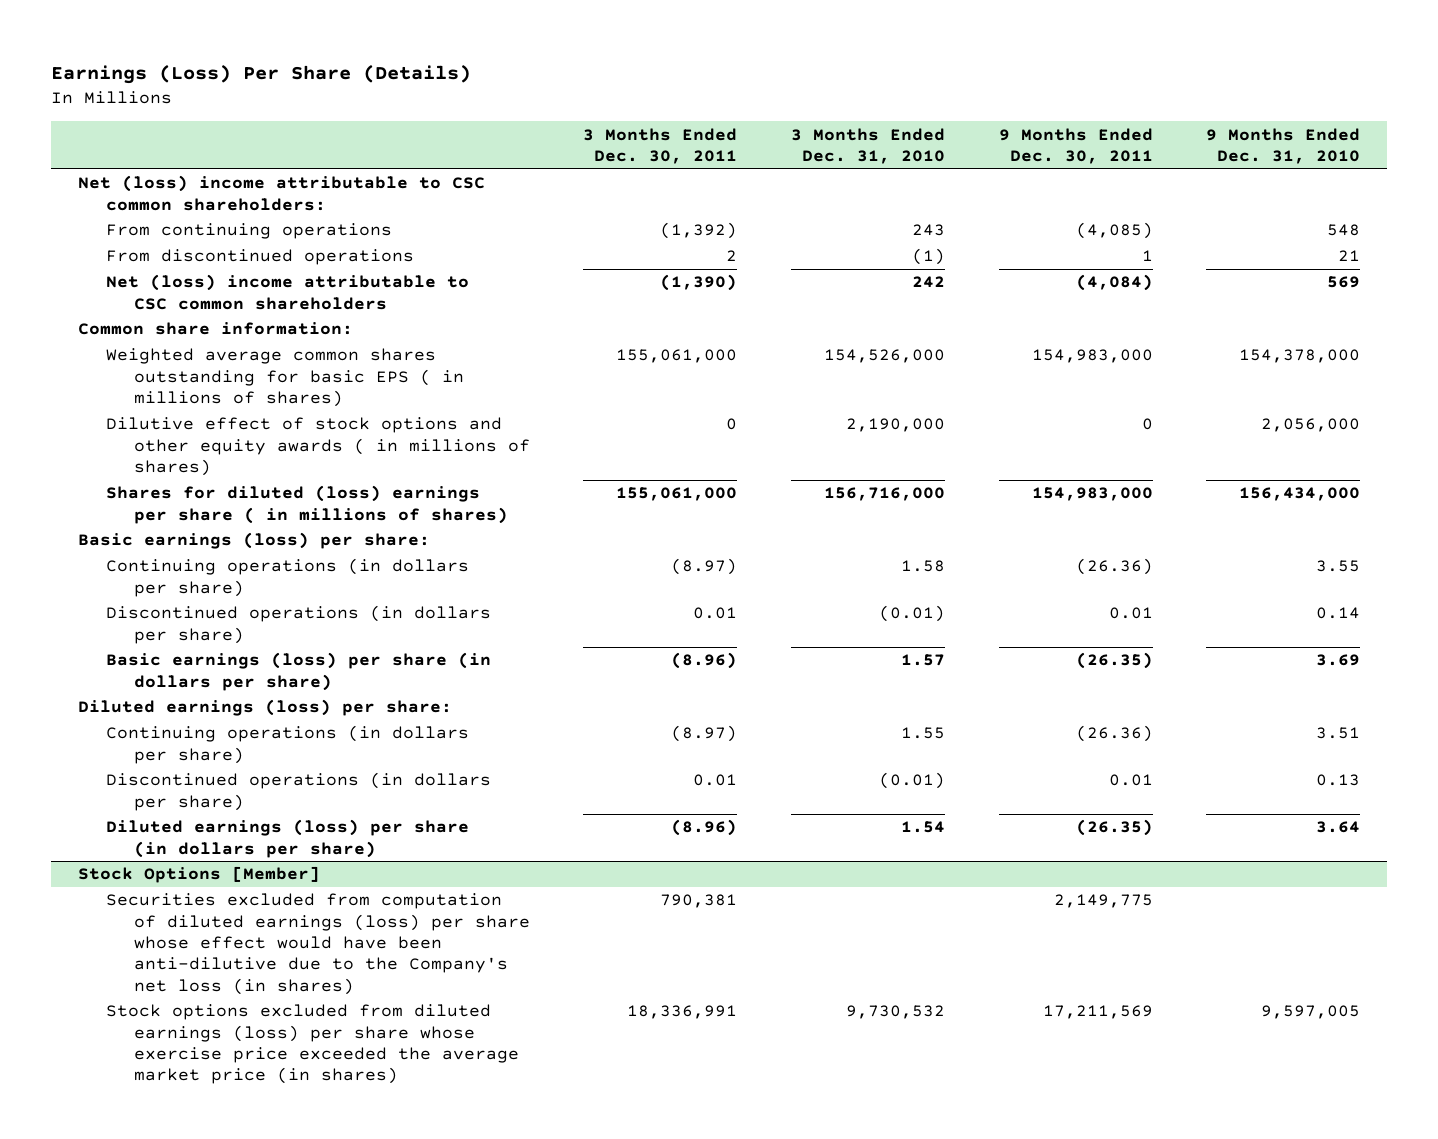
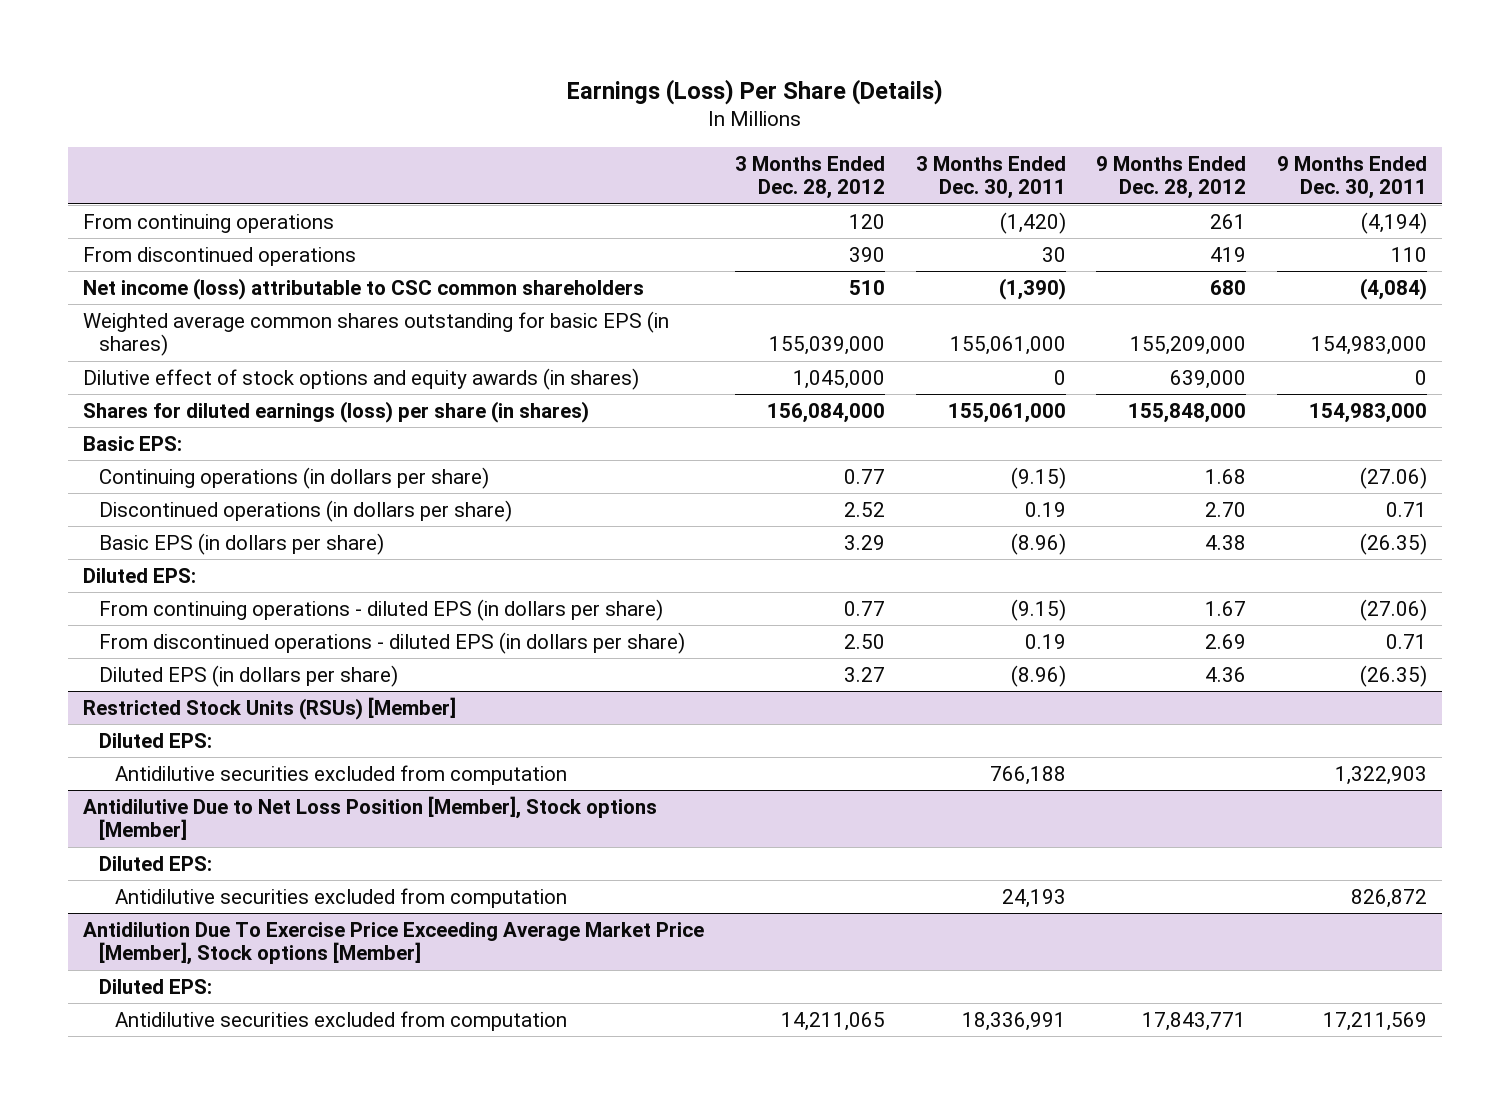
- | 3 Months Ended Dec. 30, 2011 | 3 Months Ended Dec. 31, 2010 | 9 Months Ended Dec. 30, 2011 | 9 Months Ended Dec. 31, 2010
+ | 3 Months Ended Dec. 28, 2012 | 3 Months Ended Dec. 30, 2011 | 9 Months Ended Dec. 28, 2012 | 9 Months Ended Dec. 30, 2011
- Net (loss) income attributable to CSC common shareholders:
- From continuing operations | (1,392) | 243 | (4,085) | 548
- From discontinued operations | 2 | (1) | 1 | 21
- Net (loss) income attributable to CSC common shareholders | (1,390) | 242 | (4,084) | 569
- Common share information:
- Weighted average common shares outstanding for basic EPS ( in millions of shares) | 155,061,000 | 154,526,000 | 154,983,000 | 154,378,000
- Dilutive effect of stock options and other equity awards ( in millions of shares) | 0 | 2,190,000 | 0 | 2,056,000
- Shares for diluted (loss) earnings per share ( in millions of shares) | 155,061,000 | 156,716,000 | 154,983,000 | 156,434,000
- Basic earnings (loss) per share:
- Continuing operations (in dollars per share) | (8.97) | 1.58 | (26.36) | 3.55
- Discontinued operations (in dollars per share) | 0.01 | (0.01) | 0.01 | 0.14
- Basic earnings (loss) per share (in dollars per share) | (8.96) | 1.57 | (26.35) | 3.69
- Diluted earnings (loss) per share:
- Continuing operations (in dollars per share) | (8.97) | 1.55 | (26.36) | 3.51
- Discontinued operations (in dollars per share) | 0.01 | (0.01) | 0.01 | 0.13
- Diluted earnings (loss) per share (in dollars per share) | (8.96) | 1.54 | (26.35) | 3.64
- Stock Options [Member]
- Securities excluded from computation of diluted earnings (loss) per share whose effect would have been anti-dilutive due to the Company's net loss (in shares) | 790,381 | | 2,149,775 |
- Stock options excluded from diluted earnings (loss) per share whose exercise price exceeded the average market price (in shares) | 18,336,991 | 9,730,532 | 17,211,569 | 9,597,005
+ From continuing operations | 120 | (1,420) | 261 | (4,194)
+ From discontinued operations | 390 | 30 | 419 | 110
+ Net income (loss) attributable to CSC common shareholders | 510 | (1,390) | 680 | (4,084)
+ Weighted average common shares outstanding for basic EPS (in shares) | 155,039,000 | 155,061,000 | 155,209,000 | 154,983,000
+ Dilutive effect of stock options and equity awards (in shares) | 1,045,000 | 0 | 639,000 | 0
+ Shares for diluted earnings (loss) per share (in shares) | 156,084,000 | 155,061,000 | 155,848,000 | 154,983,000
+ Basic EPS:
+ Continuing operations (in dollars per share) | 0.77 | (9.15) | 1.68 | (27.06)
+ Discontinued operations (in dollars per share) | 2.52 | 0.19 | 2.70 | 0.71
+ Basic EPS (in dollars per share) | 3.29 | (8.96) | 4.38 | (26.35)
+ Diluted EPS:
+ From continuing operations - diluted EPS (in dollars per share) | 0.77 | (9.15) | 1.67 | (27.06)
+ From discontinued operations - diluted EPS (in dollars per share) | 2.50 | 0.19 | 2.69 | 0.71
+ Diluted EPS (in dollars per share) | 3.27 | (8.96) | 4.36 | (26.35)
+ Restricted Stock Units (RSUs) [Member]
+ Diluted EPS:
+ Antidilutive securities excluded from computation | | 766,188 | | 1,322,903
+ Antidilutive Due to Net Loss Position [Member], Stock options [Member]
+ Diluted EPS:
+ Antidilutive securities excluded from computation | | 24,193 | | 826,872
+ Antidilution Due To Exercise Price Exceeding Average Market Price [Member], Stock options [Member]
+ Diluted EPS:
+ Antidilutive securities excluded from computation | 14,211,065 | 18,336,991 | 17,843,771 | 17,211,569

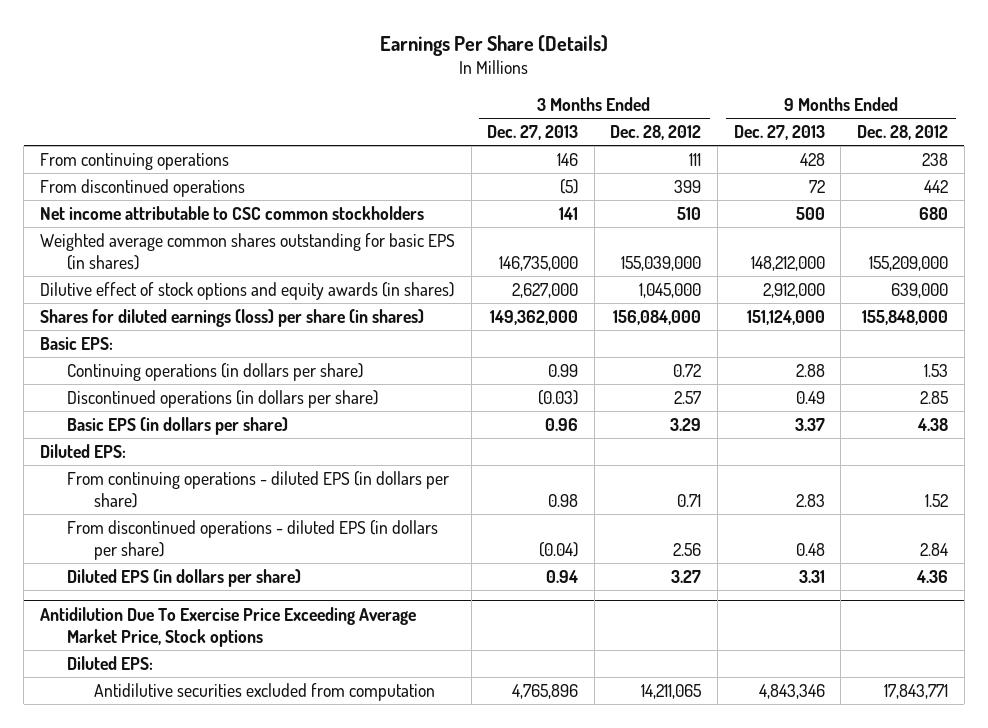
- Earnings (Loss) Per Share (Details)
+ Earnings Per Share (Details)
- | 3 Months Ended Dec. 28, 2012 | 3 Months Ended Dec. 30, 2011 | 9 Months Ended Dec. 28, 2012 | 9 Months Ended Dec. 30, 2011
+ | 3 Months Ended Dec. 27, 2013 | 3 Months Ended Dec. 28, 2012 | 9 Months Ended Dec. 27, 2013 | 9 Months Ended Dec. 28, 2012
- From continuing operations | 120 | (1,420) | 261 | (4,194)
- From discontinued operations | 390 | 30 | 419 | 110
- Net income (loss) attributable to CSC common shareholders | 510 | (1,390) | 680 | (4,084)
+ From continuing operations | 146 | 111 | 428 | 238
+ From discontinued operations | (5) | 399 | 72 | 442
+ Net income attributable to CSC common stockholders | 141 | 510 | 500 | 680
- Continuing operations (in dollars per share) | 0.77 | (9.15) | 1.68 | (27.06)
- Discontinued operations (in dollars per share) | 2.52 | 0.19 | 2.70 | 0.71
+ Continuing operations (in dollars per share) | 0.99 | 0.72 | 2.88 | 1.53
+ Discontinued operations (in dollars per share) | (0.03) | 2.57 | 0.49 | 2.85
- From continuing operations - diluted EPS (in dollars per share) | 0.77 | (9.15) | 1.67 | (27.06)
- From discontinued operations - diluted EPS (in dollars per share) | 2.50 | 0.19 | 2.69 | 0.71
+ From continuing operations - diluted EPS (in dollars per share) | 0.98 | 0.71 | 2.83 | 1.52
+ From discontinued operations - diluted EPS (in dollars per share) | (0.04) | 2.56 | 0.48 | 2.84
- Restricted Stock Units (RSUs) [Member]
- Diluted EPS:
- Antidilutive securities excluded from computation | | 766,188 | | 1,322,903
- Antidilutive Due to Net Loss Position [Member], Stock options [Member]
- Diluted EPS:
- Antidilutive securities excluded from computation | | 24,193 | | 826,872
- Antidilution Due To Exercise Price Exceeding Average Market Price [Member], Stock options [Member]
+ Antidilution Due To Exercise Price Exceeding Average Market Price, Stock options

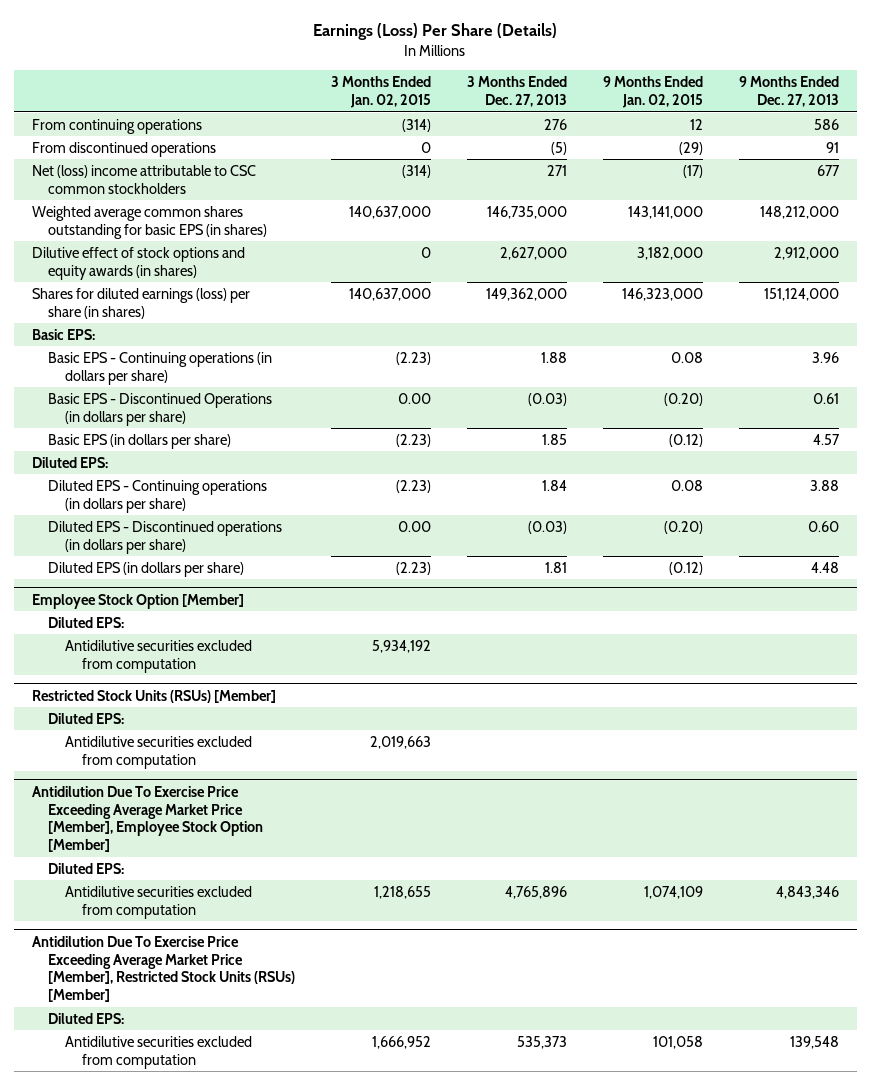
- Earnings Per Share (Details)
+ Earnings (Loss) Per Share (Details)
- | 3 Months Ended Dec. 27, 2013 | 3 Months Ended Dec. 28, 2012 | 9 Months Ended Dec. 27, 2013 | 9 Months Ended Dec. 28, 2012
+ | 3 Months Ended Jan. 02, 2015 | 3 Months Ended Dec. 27, 2013 | 9 Months Ended Jan. 02, 2015 | 9 Months Ended Dec. 27, 2013
- From continuing operations | 146 | 111 | 428 | 238
- From discontinued operations | (5) | 399 | 72 | 442
- Net income attributable to CSC common stockholders | 141 | 510 | 500 | 680
+ From continuing operations | (314) | 276 | 12 | 586
+ From discontinued operations | 0 | (5) | (29) | 91
+ Net (loss) income attributable to CSC common stockholders | (314) | 271 | (17) | 677
- Continuing operations (in dollars per share) | 0.99 | 0.72 | 2.88 | 1.53
- Discontinued operations (in dollars per share) | (0.03) | 2.57 | 0.49 | 2.85
- Basic EPS (in dollars per share) | 0.96 | 3.29 | 3.37 | 4.38
+ Basic EPS - Continuing operations (in dollars per share) | (2.23) | 1.88 | 0.08 | 3.96
+ Basic EPS - Discontinued Operations (in dollars per share) | 0.00 | (0.03) | (0.20) | 0.61
+ Basic EPS (in dollars per share) | (2.23) | 1.85 | (0.12) | 4.57
- From continuing operations - diluted EPS (in dollars per share) | 0.98 | 0.71 | 2.83 | 1.52
- From discontinued operations - diluted EPS (in dollars per share) | (0.04) | 2.56 | 0.48 | 2.84
- Diluted EPS (in dollars per share) | 0.94 | 3.27 | 3.31 | 4.36
- Antidilution Due To Exercise Price Exceeding Average Market Price, Stock options
+ Diluted EPS - Continuing operations (in dollars per share) | (2.23) | 1.84 | 0.08 | 3.88
+ Diluted EPS - Discontinued operations (in dollars per share) | 0.00 | (0.03) | (0.20) | 0.60
+ Diluted EPS (in dollars per share) | (2.23) | 1.81 | (0.12) | 4.48
+ Employee Stock Option [Member]
+ Antidilutive securities excluded from computation | 5,934,192 | | |
+ Restricted Stock Units (RSUs) [Member]
+ Diluted EPS:
+ Antidilutive securities excluded from computation | 2,019,663 | | |
+ Antidilution Due To Exercise Price Exceeding Average Market Price [Member], Employee Stock Option [Member]
+ Diluted EPS:
+ Antidilution Due To Exercise Price Exceeding Average Market Price [Member], Restricted Stock Units (RSUs) [Member]
+ Diluted EPS:
+ Antidilutive securities excluded from computation | 1,666,952 | 535,373 | 101,058 | 139,548

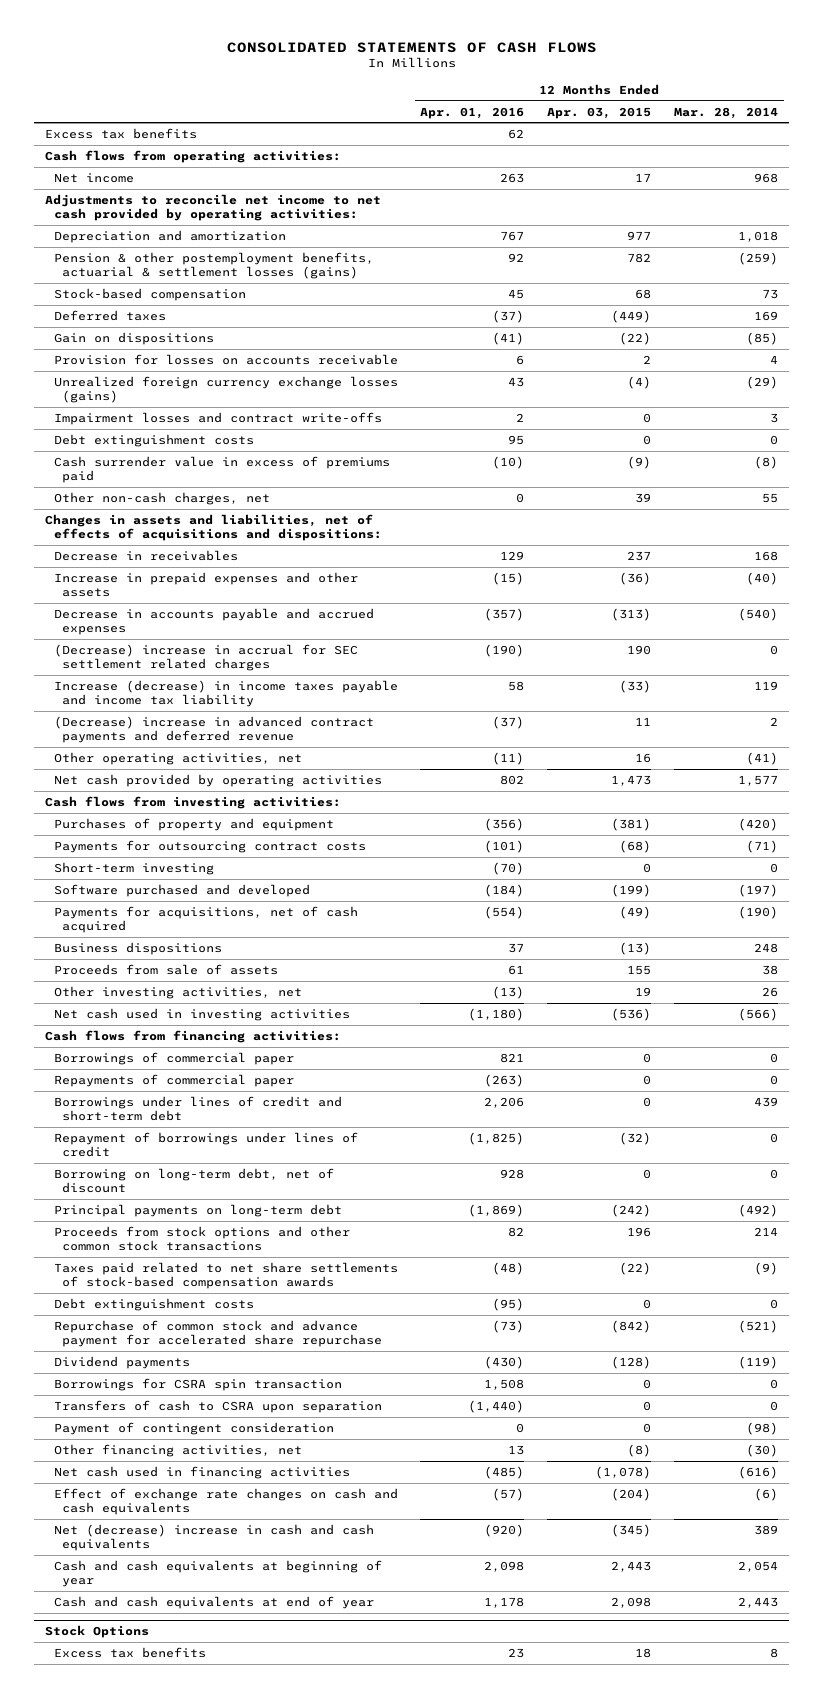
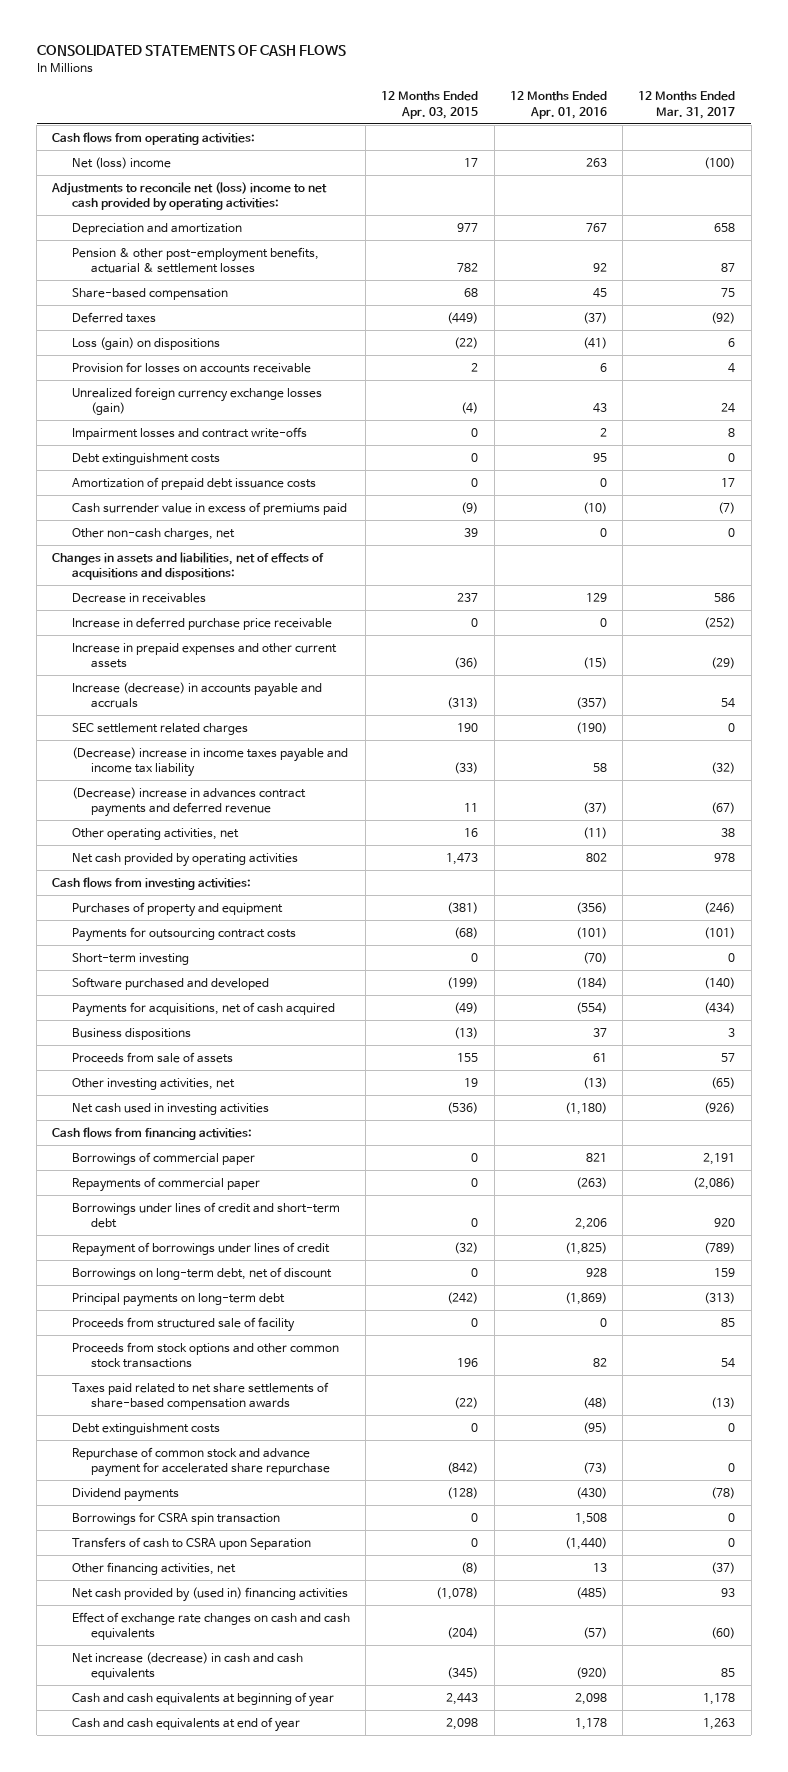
- | 12 Months Ended Apr. 01, 2016 | 12 Months Ended Apr. 03, 2015 | 12 Months Ended Mar. 28, 2014
+ | 12 Months Ended Apr. 03, 2015 | 12 Months Ended Apr. 01, 2016 | 12 Months Ended Mar. 31, 2017
- Excess tax benefits | 62 | |
- Net income | 263 | 17 | 968
- Adjustments to reconcile net income to net cash provided by operating activities:
+ Net (loss) income | 17 | 263 | (100)
+ Adjustments to reconcile net (loss) income to net cash provided by operating activities:
- Pension & other postemployment benefits, actuarial & settlement losses (gains) | 92 | 782 | (259)
- Stock-based compensation | 45 | 68 | 73
+ Pension & other post-employment benefits, actuarial & settlement losses | 782 | 92 | 87
+ Share-based compensation | 68 | 45 | 75
- Gain on dispositions | (41) | (22) | (85)
+ Loss (gain) on dispositions | (22) | (41) | 6
- Unrealized foreign currency exchange losses (gains) | 43 | (4) | (29)
+ Unrealized foreign currency exchange losses (gain) | (4) | 43 | 24
+ Amortization of prepaid debt issuance costs | 0 | 0 | 17
- Increase in prepaid expenses and other assets | (15) | (36) | (40)
- Decrease in accounts payable and accrued expenses | (357) | (313) | (540)
- (Decrease) increase in accrual for SEC settlement related charges | (190) | 190 | 0
- Increase (decrease) in income taxes payable and income tax liability | 58 | (33) | 119
- (Decrease) increase in advanced contract payments and deferred revenue | (37) | 11 | 2
+ Increase in deferred purchase price receivable | 0 | 0 | (252)
+ Increase in prepaid expenses and other current assets | (36) | (15) | (29)
+ Increase (decrease) in accounts payable and accruals | (313) | (357) | 54
+ SEC settlement related charges | 190 | (190) | 0
+ (Decrease) increase in income taxes payable and income tax liability | (33) | 58 | (32)
+ (Decrease) increase in advances contract payments and deferred revenue | 11 | (37) | (67)
- Borrowing on long-term debt, net of discount | 928 | 0 | 0
+ Borrowings on long-term debt, net of discount | 0 | 928 | 159
+ Proceeds from structured sale of facility | 0 | 0 | 85
- Taxes paid related to net share settlements of stock-based compensation awards | (48) | (22) | (9)
+ Taxes paid related to net share settlements of share-based compensation awards | (22) | (48) | (13)
- Transfers of cash to CSRA upon separation | (1,440) | 0 | 0
- Payment of contingent consideration | 0 | 0 | (98)
+ Transfers of cash to CSRA upon Separation | 0 | (1,440) | 0
- Net cash used in financing activities | (485) | (1,078) | (616)
+ Net cash provided by (used in) financing activities | (1,078) | (485) | 93
- Net (decrease) increase in cash and cash equivalents | (920) | (345) | 389
+ Net increase (decrease) in cash and cash equivalents | (345) | (920) | 85
- Stock Options
- Excess tax benefits | 23 | 18 | 8

